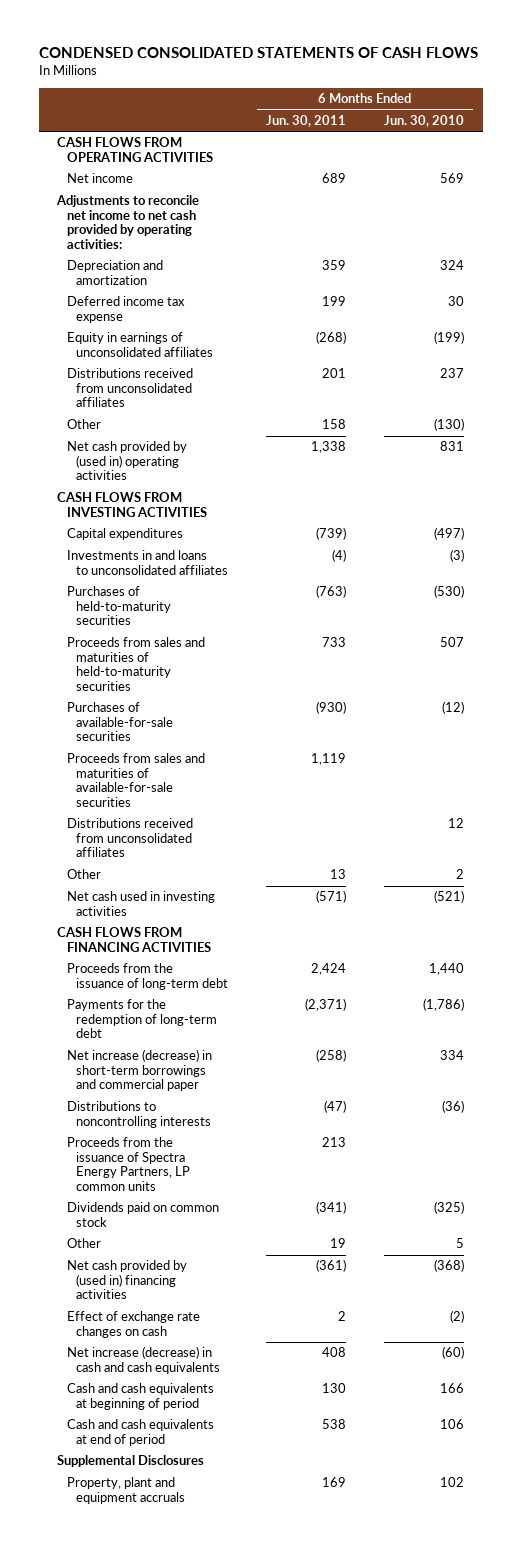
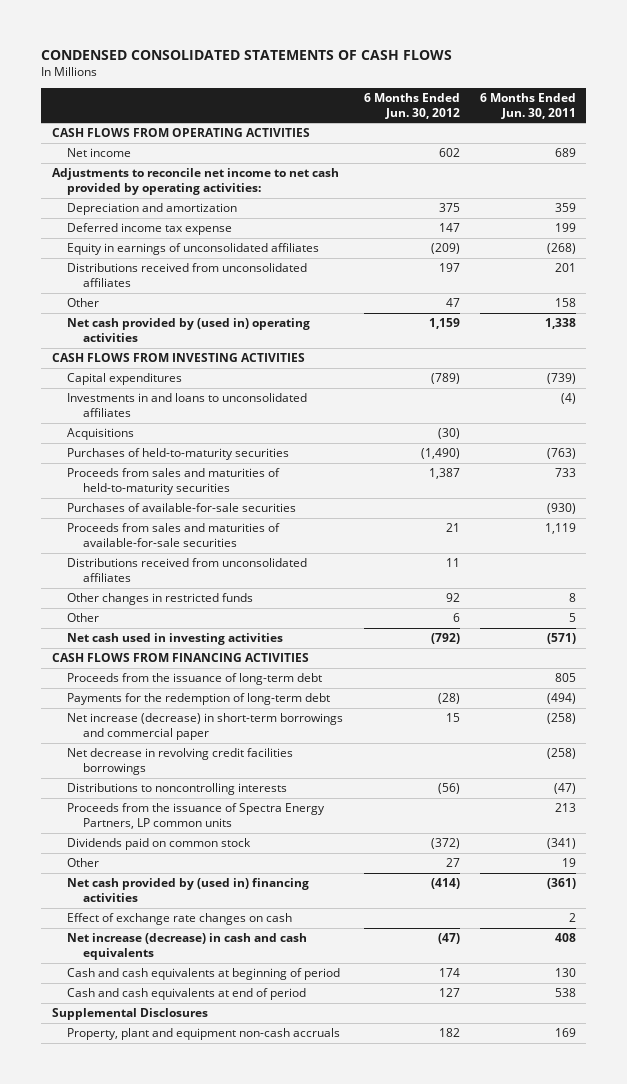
- | 6 Months Ended Jun. 30, 2011 | 6 Months Ended Jun. 30, 2010
+ | 6 Months Ended Jun. 30, 2012 | 6 Months Ended Jun. 30, 2011
+ Acquisitions | (30) |
- Other | 13 | 2
+ Other changes in restricted funds | 92 | 8
+ Other | 6 | 5
- Proceeds from the issuance of long-term debt | 2,424 | 1,440
- Payments for the redemption of long-term debt | (2,371) | (1,786)
+ Proceeds from the issuance of long-term debt | | 805
+ Payments for the redemption of long-term debt | (28) | (494)
+ Net decrease in revolving credit facilities borrowings | | (258)
- Property, plant and equipment accruals | 169 | 102
+ Property, plant and equipment non-cash accruals | 182 | 169

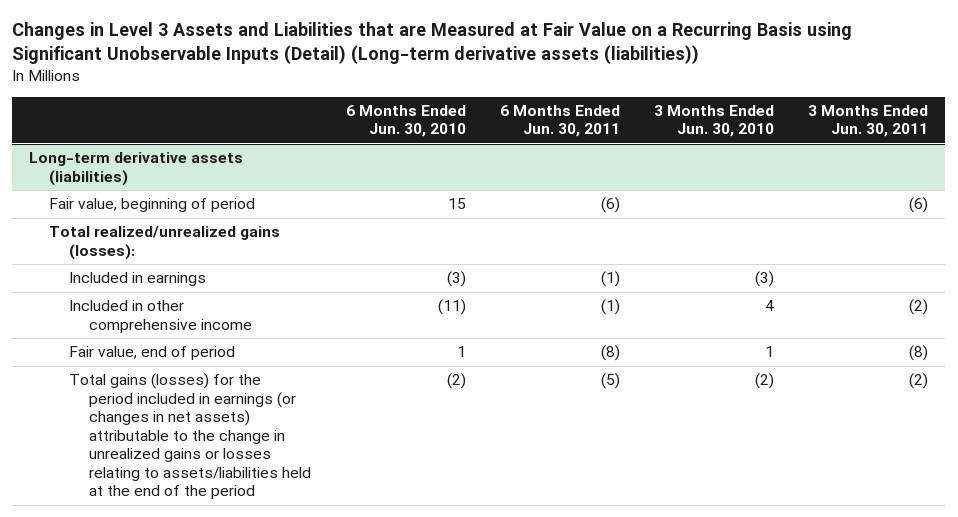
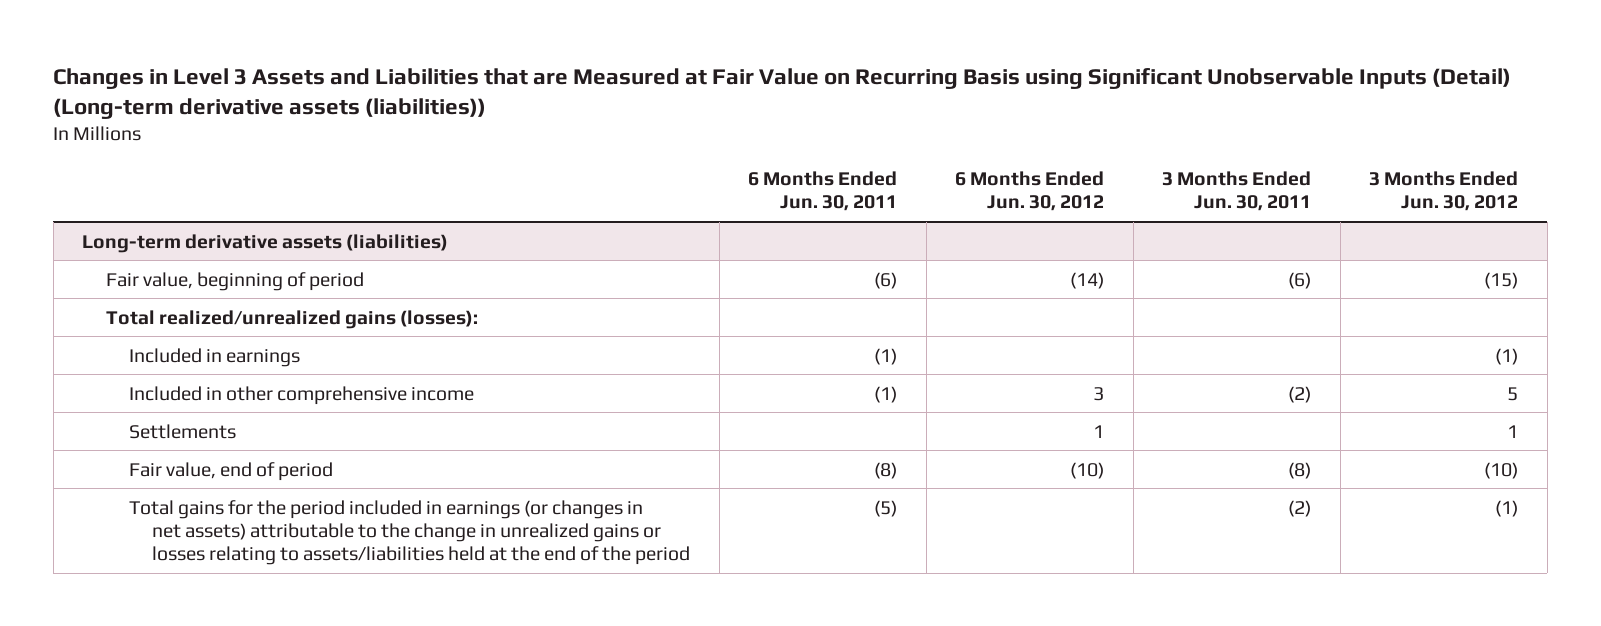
- Changes in Level 3 Assets and Liabilities that are Measured at Fair Value on a Recurring Basis using Significant Unobservable Inputs (Detail) (Long-term derivative assets (liabilities))
+ Changes in Level 3 Assets and Liabilities that are Measured at Fair Value on Recurring Basis using Significant Unobservable Inputs (Detail) (Long-term derivative assets (liabilities))
- | 6 Months Ended Jun. 30, 2010 | 6 Months Ended Jun. 30, 2011 | 3 Months Ended Jun. 30, 2010 | 3 Months Ended Jun. 30, 2011
+ | 6 Months Ended Jun. 30, 2011 | 6 Months Ended Jun. 30, 2012 | 3 Months Ended Jun. 30, 2011 | 3 Months Ended Jun. 30, 2012
@ Long-term derivative assets (liabilities)
+ Settlements | | 1 | | 1
- Total gains (losses) for the period included in earnings (or changes in net assets) attributable to the change in unrealized gains or losses relating to assets/liabilities held at the end of the period | (2) | (5) | (2) | (2)
+ Total gains for the period included in earnings (or changes in net assets) attributable to the change in unrealized gains or losses relating to assets/liabilities held at the end of the period | (5) | | (2) | (1)

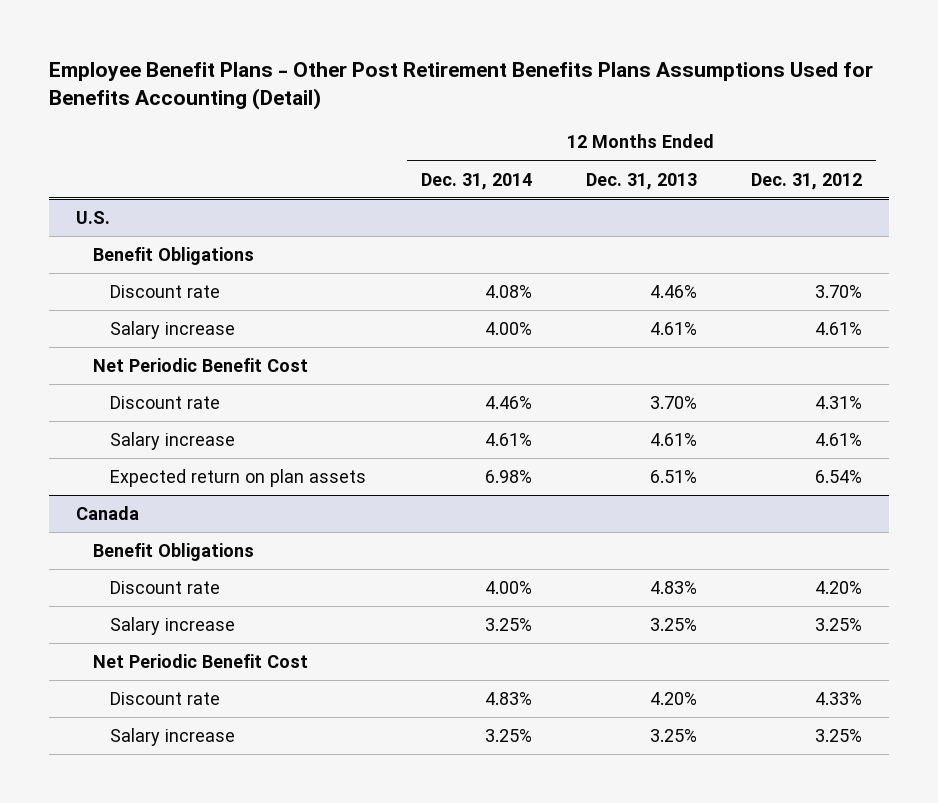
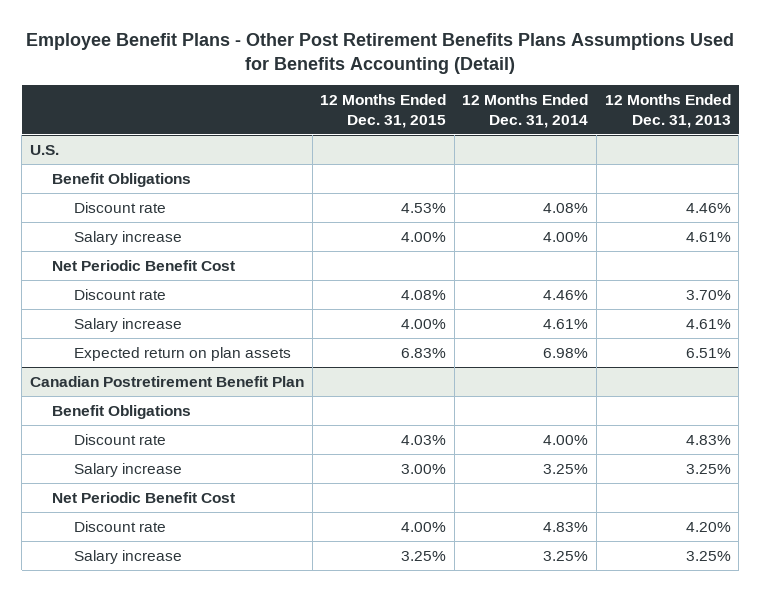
- | 12 Months Ended Dec. 31, 2014 | 12 Months Ended Dec. 31, 2013 | 12 Months Ended Dec. 31, 2012
+ | 12 Months Ended Dec. 31, 2015 | 12 Months Ended Dec. 31, 2014 | 12 Months Ended Dec. 31, 2013
- Canada
+ Canadian Postretirement Benefit Plan

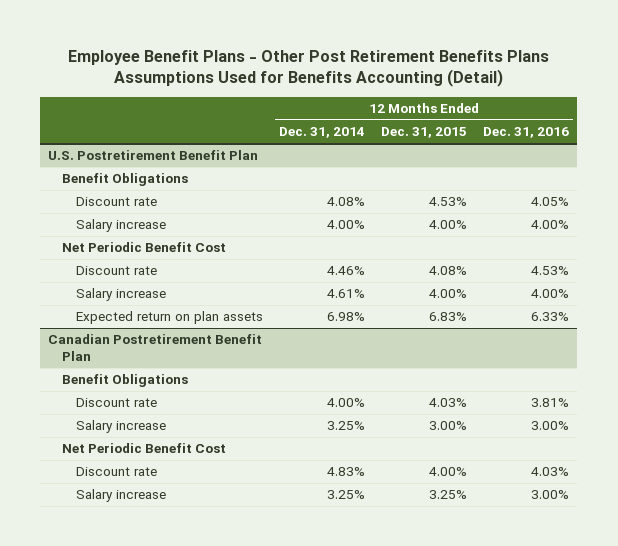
- | 12 Months Ended Dec. 31, 2015 | 12 Months Ended Dec. 31, 2014 | 12 Months Ended Dec. 31, 2013
+ | 12 Months Ended Dec. 31, 2014 | 12 Months Ended Dec. 31, 2015 | 12 Months Ended Dec. 31, 2016
- U.S.
+ U.S. Postretirement Benefit Plan

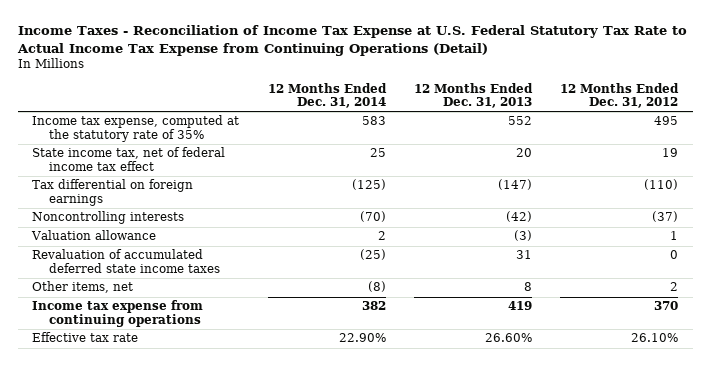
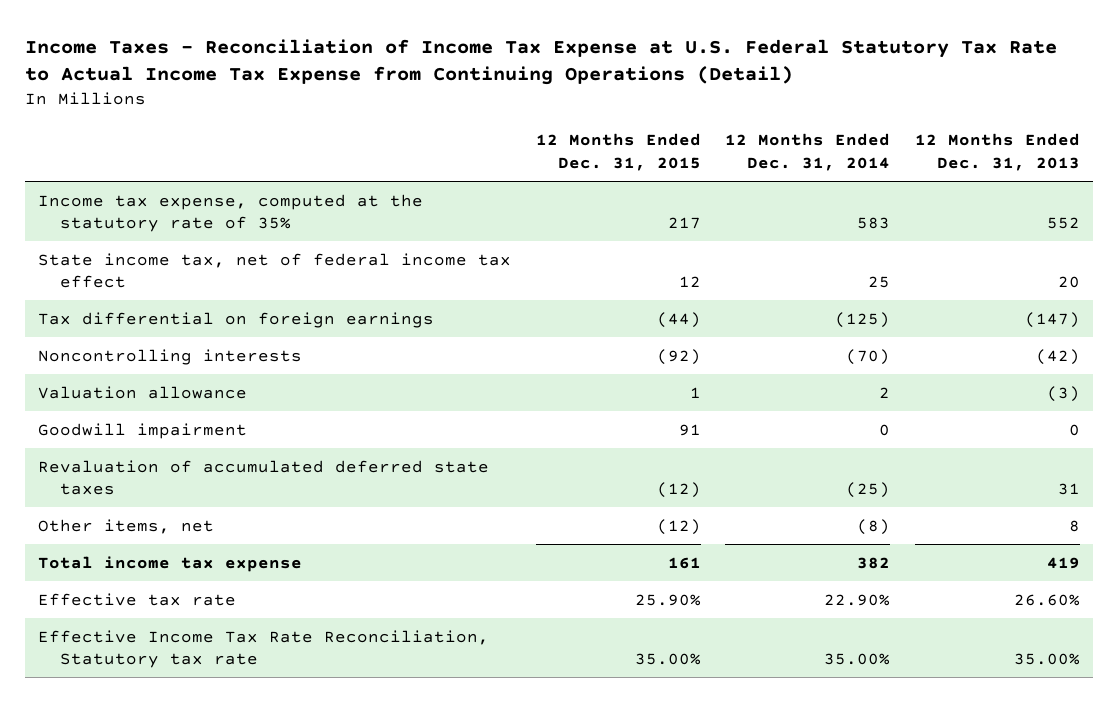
- | 12 Months Ended Dec. 31, 2014 | 12 Months Ended Dec. 31, 2013 | 12 Months Ended Dec. 31, 2012
+ | 12 Months Ended Dec. 31, 2015 | 12 Months Ended Dec. 31, 2014 | 12 Months Ended Dec. 31, 2013
- Revaluation of accumulated deferred state income taxes | (25) | 31 | 0
+ Goodwill impairment | 91 | 0 | 0
+ Revaluation of accumulated deferred state taxes | (12) | (25) | 31
- Income tax expense from continuing operations | 382 | 419 | 370
+ Total income tax expense | 161 | 382 | 419
+ Effective Income Tax Rate Reconciliation, Statutory tax rate | 35.00% | 35.00% | 35.00%

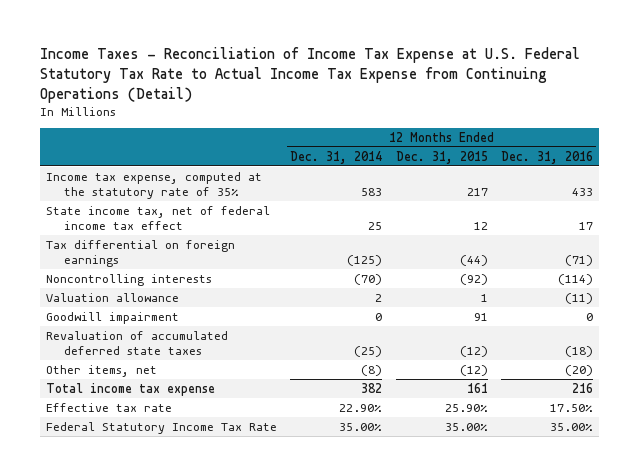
- | 12 Months Ended Dec. 31, 2015 | 12 Months Ended Dec. 31, 2014 | 12 Months Ended Dec. 31, 2013
+ | 12 Months Ended Dec. 31, 2014 | 12 Months Ended Dec. 31, 2015 | 12 Months Ended Dec. 31, 2016
- Effective Income Tax Rate Reconciliation, Statutory tax rate | 35.00% | 35.00% | 35.00%
+ Federal Statutory Income Tax Rate | 35.00% | 35.00% | 35.00%

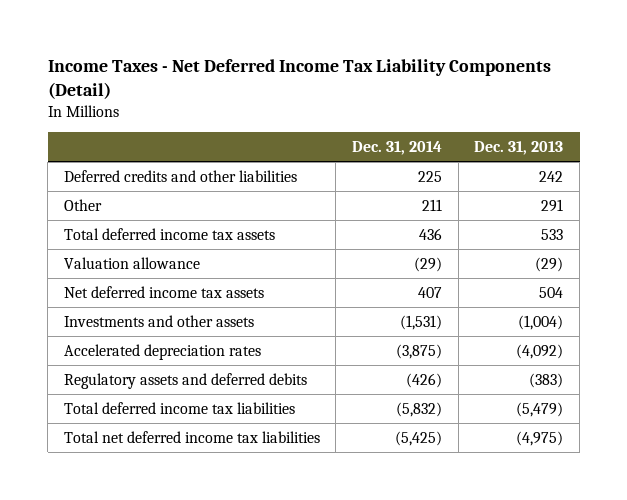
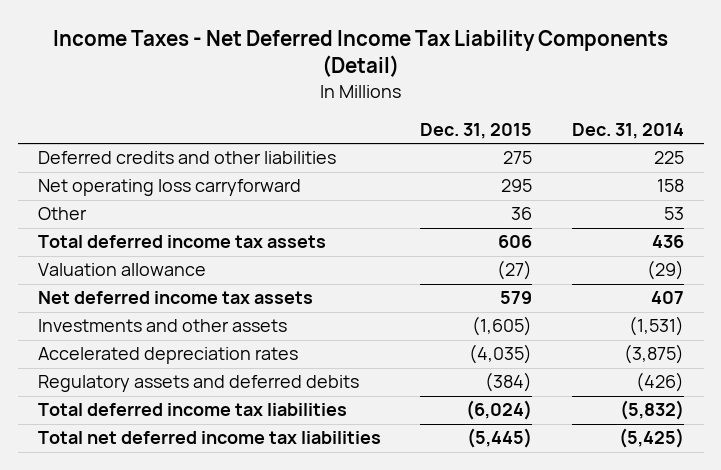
- | Dec. 31, 2014 | Dec. 31, 2013
+ | Dec. 31, 2015 | Dec. 31, 2014
- Other | 211 | 291
+ Net operating loss carryforward | 295 | 158
+ Other | 36 | 53

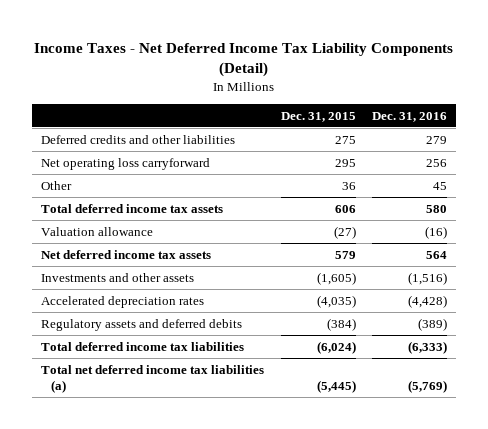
- | Dec. 31, 2015 | Dec. 31, 2014
+ | Dec. 31, 2015 | Dec. 31, 2016
- Total net deferred income tax liabilities | (5,445) | (5,425)
+ Total net deferred income tax liabilities (a) | (5,445) | (5,769)

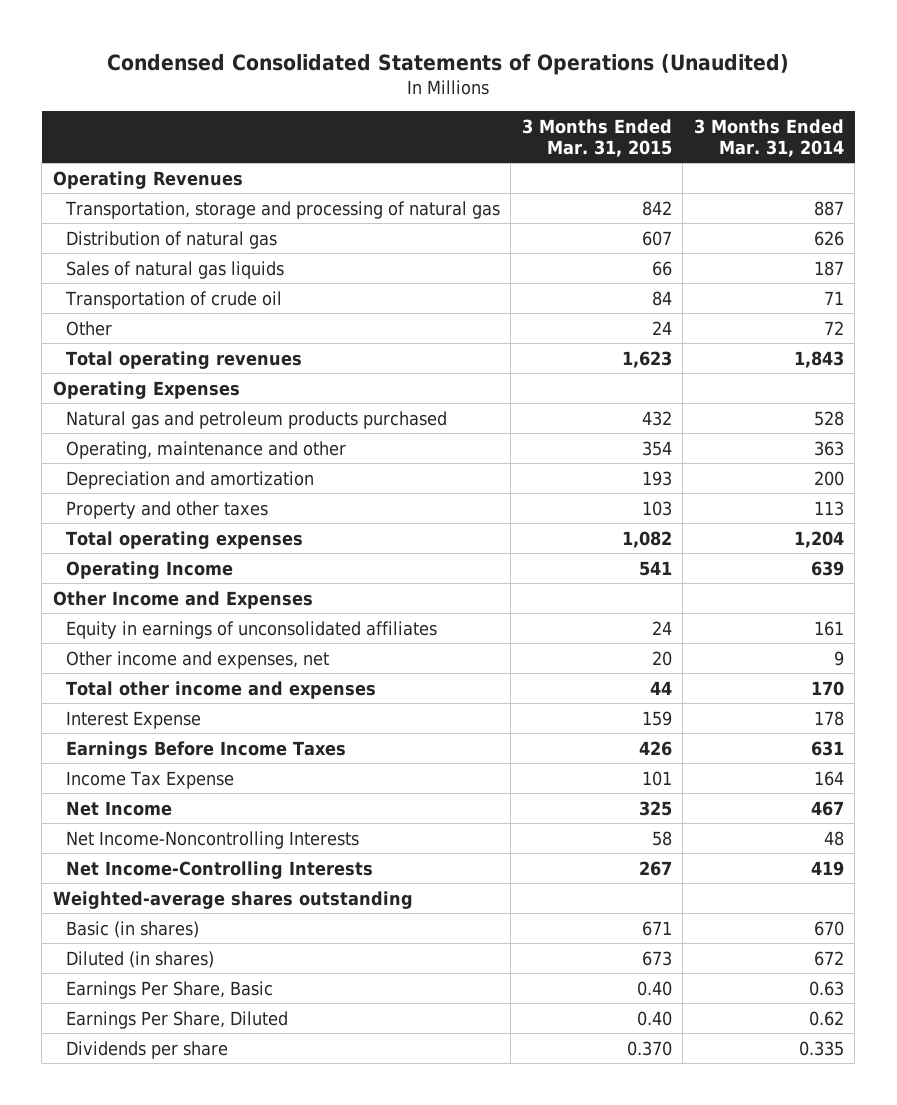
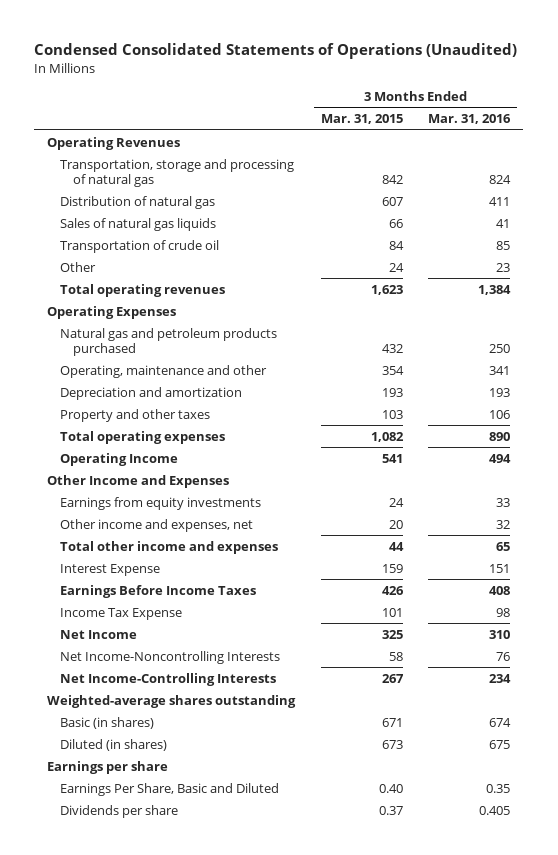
- | 3 Months Ended Mar. 31, 2015 | 3 Months Ended Mar. 31, 2014
+ | 3 Months Ended Mar. 31, 2015 | 3 Months Ended Mar. 31, 2016
- Equity in earnings of unconsolidated affiliates | 24 | 161
+ Earnings from equity investments | 24 | 33
- Earnings Per Share, Basic | 0.40 | 0.63
- Earnings Per Share, Diluted | 0.40 | 0.62
- Dividends per share | 0.370 | 0.335
+ Earnings per share
+ Earnings Per Share, Basic and Diluted | 0.40 | 0.35
+ Dividends per share | 0.37 | 0.405

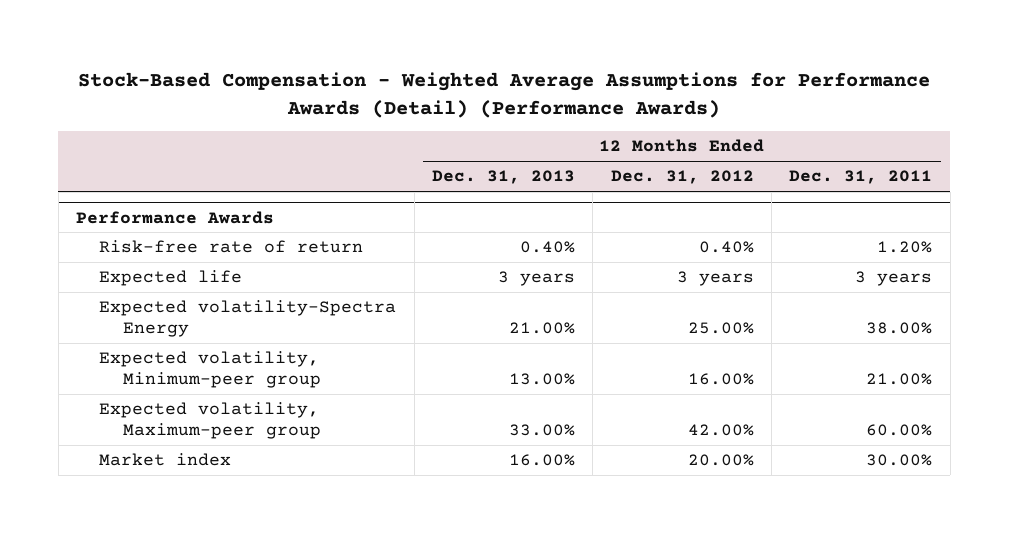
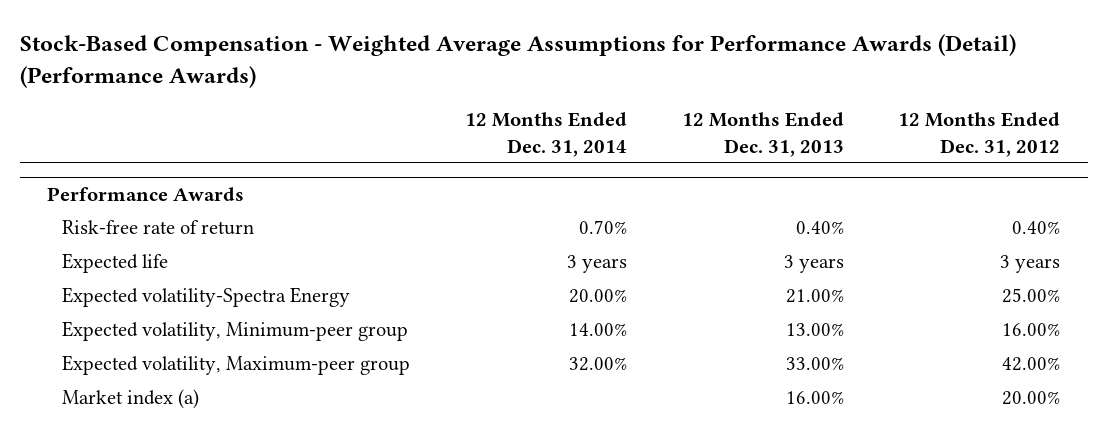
- | 12 Months Ended Dec. 31, 2013 | 12 Months Ended Dec. 31, 2012 | 12 Months Ended Dec. 31, 2011
+ | 12 Months Ended Dec. 31, 2014 | 12 Months Ended Dec. 31, 2013 | 12 Months Ended Dec. 31, 2012
@ Performance Awards
- Market index | 16.00% | 20.00% | 30.00%
+ Market index (a) | | 16.00% | 20.00%

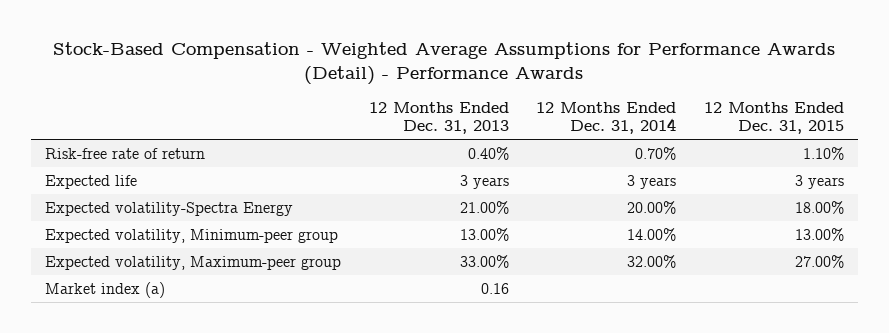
- Stock-Based Compensation - Weighted Average Assumptions for Performance Awards (Detail) (Performance Awards)
+ Stock-Based Compensation - Weighted Average Assumptions for Performance Awards (Detail) - Performance Awards
- | 12 Months Ended Dec. 31, 2014 | 12 Months Ended Dec. 31, 2013 | 12 Months Ended Dec. 31, 2012
+ | 12 Months Ended Dec. 31, 2013 | 12 Months Ended Dec. 31, 2014 | 12 Months Ended Dec. 31, 2015
- Performance Awards
- Market index (a) | | 16.00% | 20.00%
+ Market index (a) | 0.16 | |

